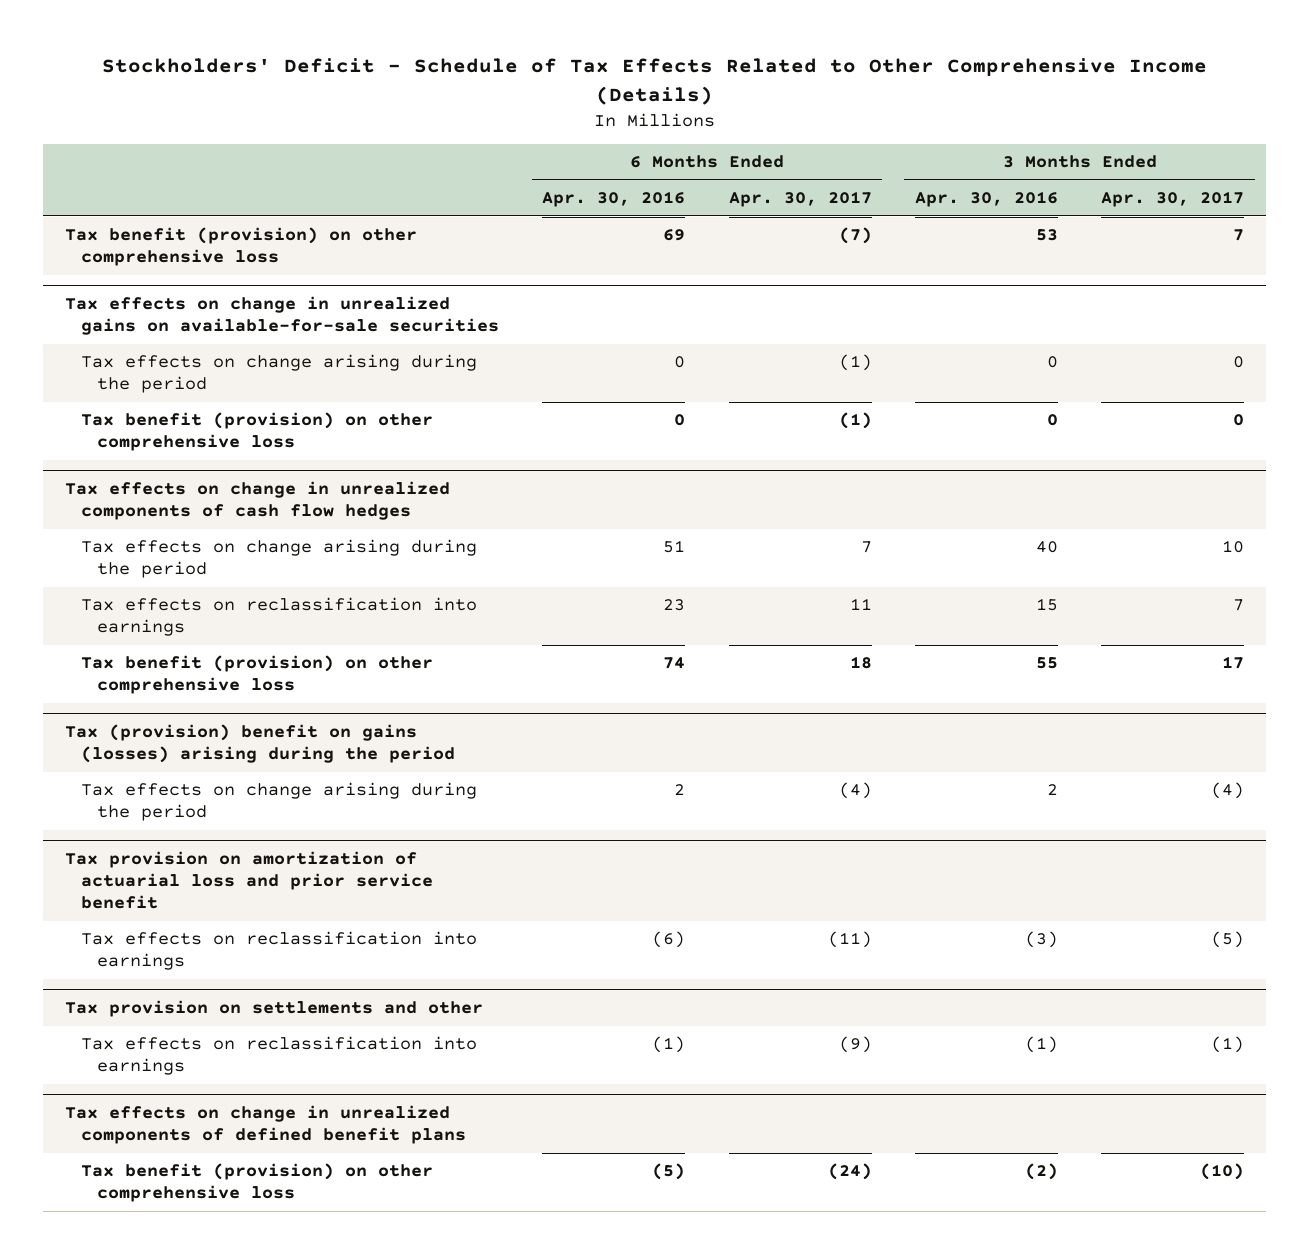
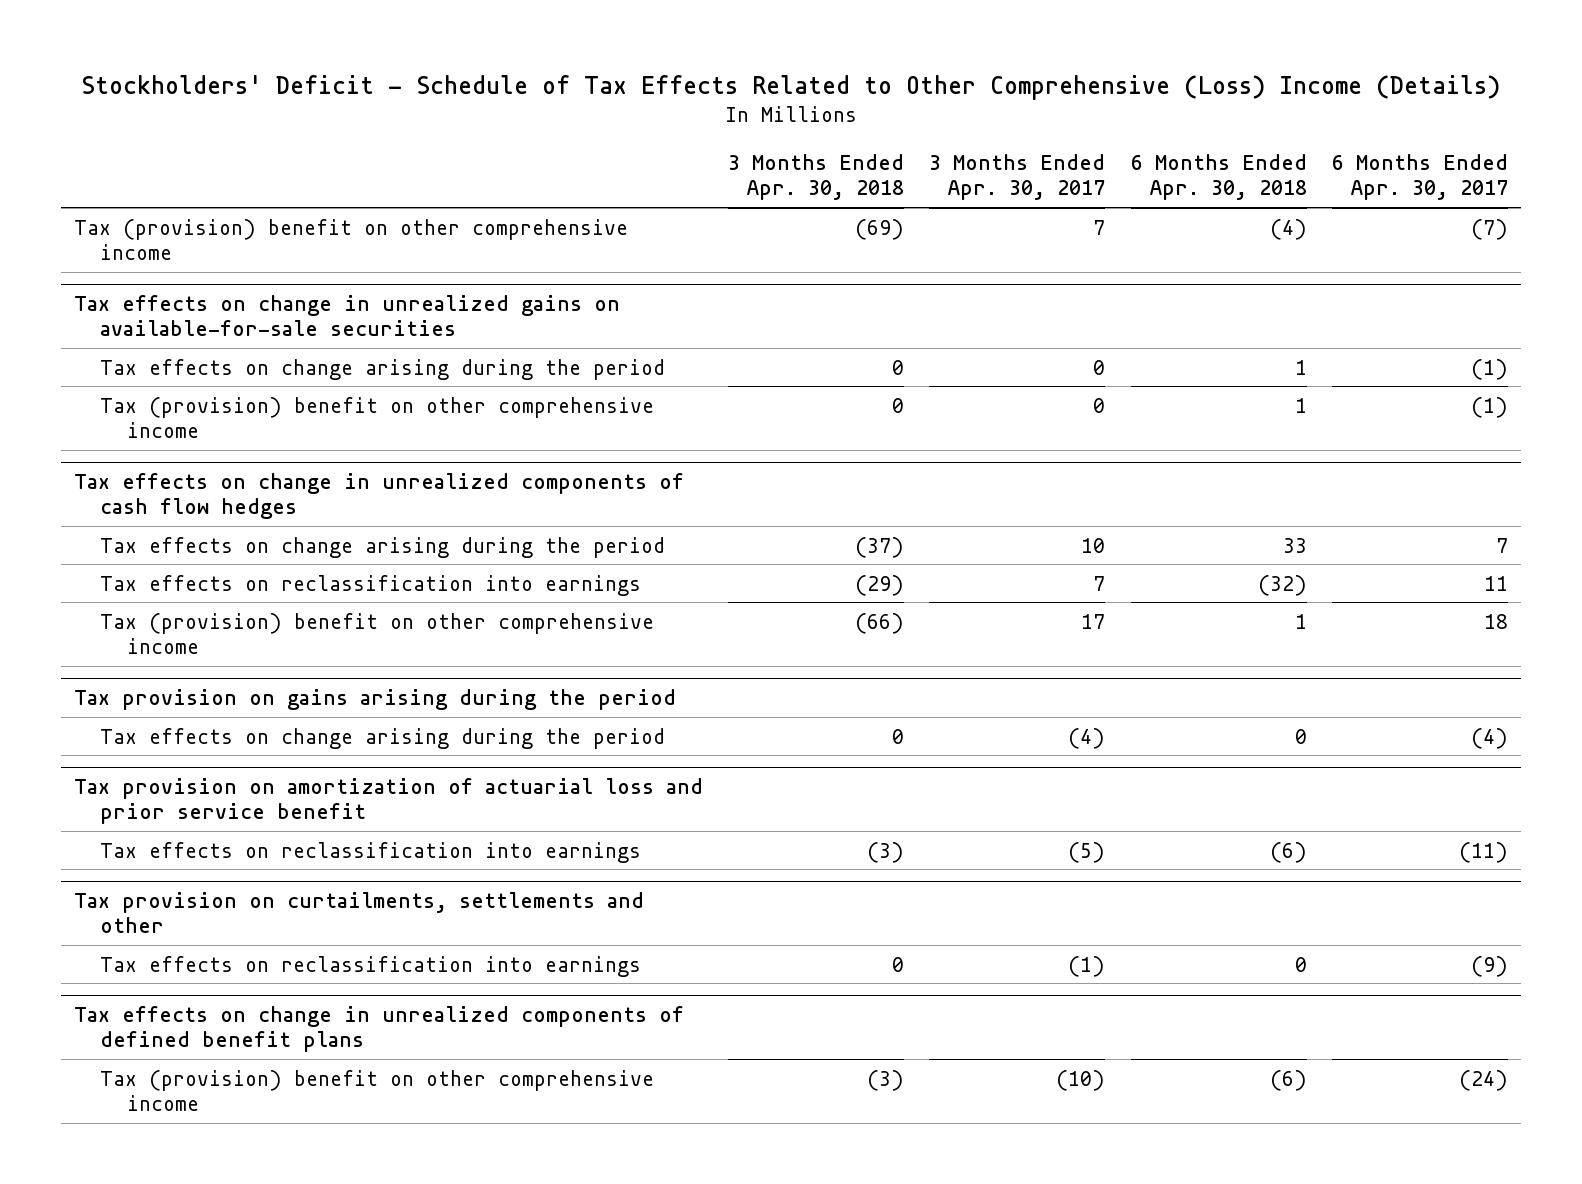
- Stockholders' Deficit - Schedule of Tax Effects Related to Other Comprehensive Income (Details)
+ Stockholders' Deficit - Schedule of Tax Effects Related to Other Comprehensive (Loss) Income (Details)
- | 6 Months Ended Apr. 30, 2016 | 6 Months Ended Apr. 30, 2017 | 3 Months Ended Apr. 30, 2016 | 3 Months Ended Apr. 30, 2017
+ | 3 Months Ended Apr. 30, 2018 | 3 Months Ended Apr. 30, 2017 | 6 Months Ended Apr. 30, 2018 | 6 Months Ended Apr. 30, 2017
- Tax benefit (provision) on other comprehensive loss | 69 | (7) | 53 | 7
+ Tax (provision) benefit on other comprehensive income | (69) | 7 | (4) | (7)
@ Tax effects on change in unrealized gains on available-for-sale securities
- Tax benefit (provision) on other comprehensive loss | 0 | (1) | 0 | 0
+ Tax (provision) benefit on other comprehensive income | 0 | 0 | 1 | (1)
@ Tax effects on change in unrealized components of cash flow hedges
- Tax benefit (provision) on other comprehensive loss | 74 | 18 | 55 | 17
- Tax (provision) benefit on gains (losses) arising during the period
@ Tax effects on change in unrealized components of cash flow hedges
+ Tax (provision) benefit on other comprehensive income | (66) | 17 | 1 | 18
+ Tax provision on gains arising during the period
- Tax provision on settlements and other
+ Tax provision on curtailments, settlements and other
@ Tax effects on change in unrealized components of defined benefit plans
- Tax benefit (provision) on other comprehensive loss | (5) | (24) | (2) | (10)
+ Tax (provision) benefit on other comprehensive income | (3) | (10) | (6) | (24)

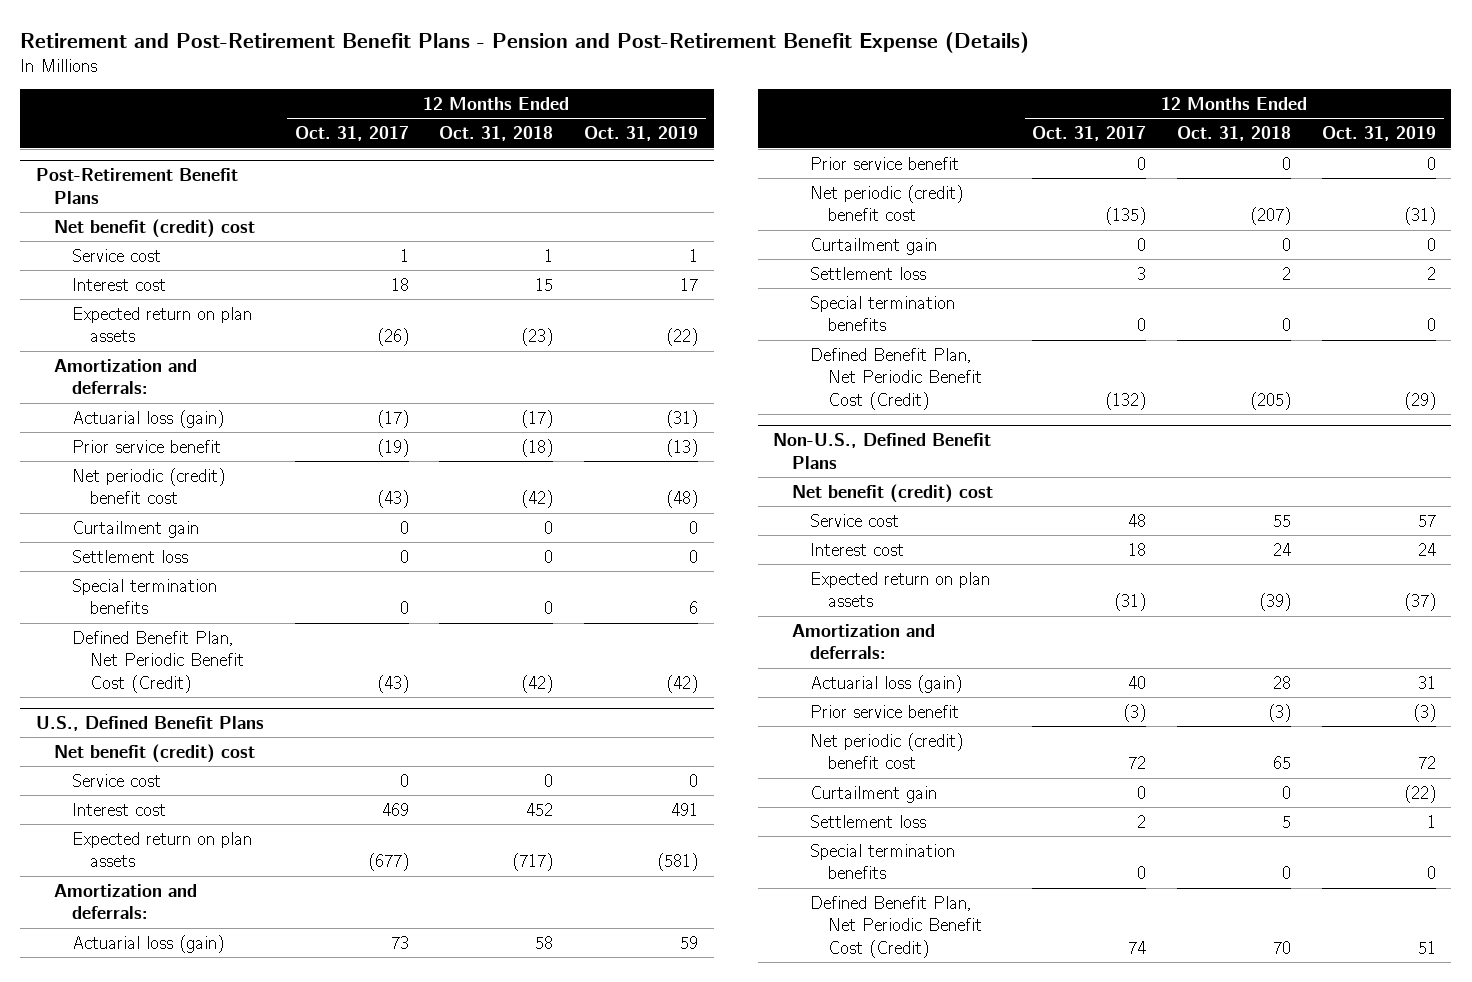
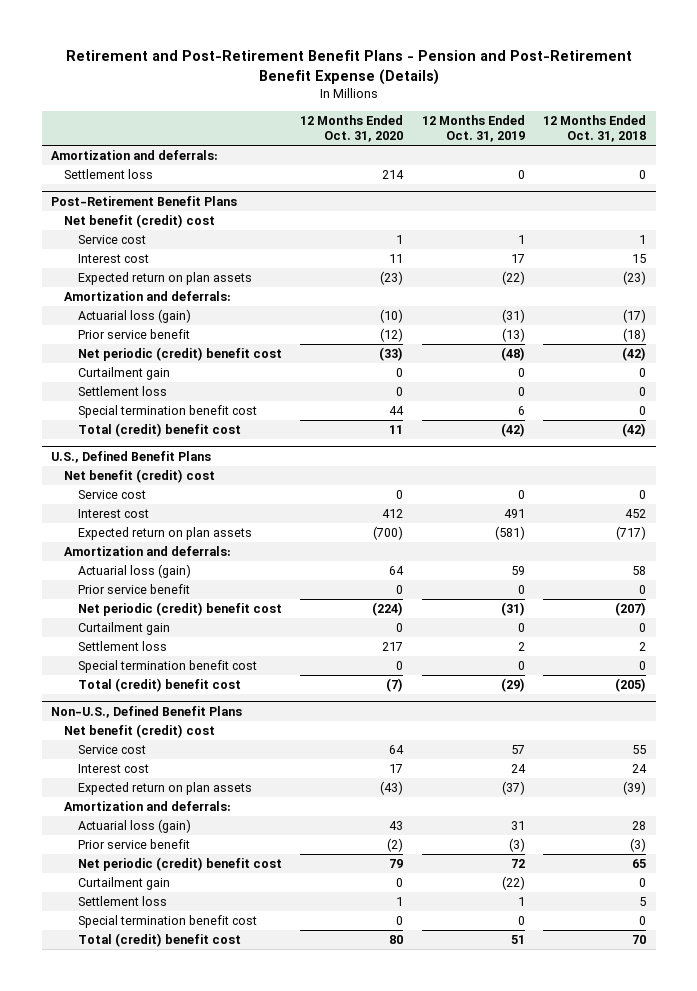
- | 12 Months Ended Oct. 31, 2017 | 12 Months Ended Oct. 31, 2018 | 12 Months Ended Oct. 31, 2019
+ | 12 Months Ended Oct. 31, 2020 | 12 Months Ended Oct. 31, 2019 | 12 Months Ended Oct. 31, 2018
+ Amortization and deferrals:
+ Settlement loss | 214 | 0 | 0
@ Post-Retirement Benefit Plans
- Special termination benefits | 0 | 0 | 6
- Defined Benefit Plan, Net Periodic Benefit Cost (Credit) | (43) | (42) | (42)
+ Special termination benefit cost | 44 | 6 | 0
+ Total (credit) benefit cost | 11 | (42) | (42)
@ U.S., Defined Benefit Plans
- Special termination benefits | 0 | 0 | 0
- Defined Benefit Plan, Net Periodic Benefit Cost (Credit) | (132) | (205) | (29)
+ Special termination benefit cost | 0 | 0 | 0
+ Total (credit) benefit cost | (7) | (29) | (205)
@ Non-U.S., Defined Benefit Plans
- Special termination benefits | 0 | 0 | 0
- Defined Benefit Plan, Net Periodic Benefit Cost (Credit) | 74 | 70 | 51
+ Special termination benefit cost | 0 | 0 | 0
+ Total (credit) benefit cost | 80 | 51 | 70

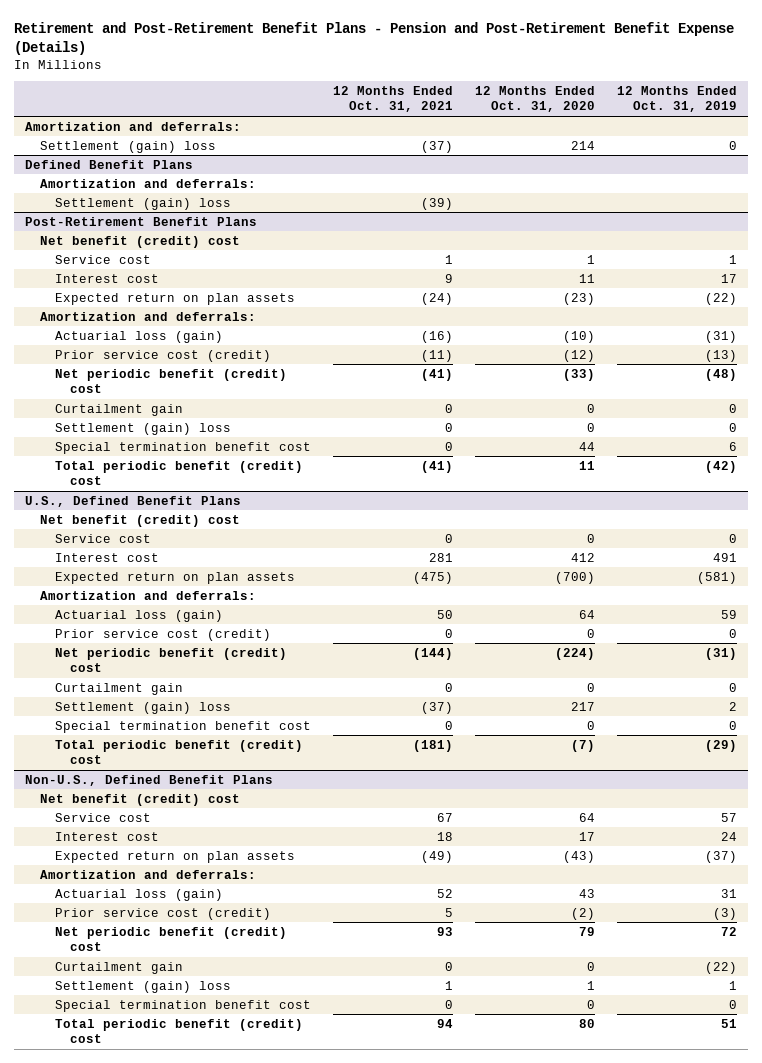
- | 12 Months Ended Oct. 31, 2020 | 12 Months Ended Oct. 31, 2019 | 12 Months Ended Oct. 31, 2018
+ | 12 Months Ended Oct. 31, 2021 | 12 Months Ended Oct. 31, 2020 | 12 Months Ended Oct. 31, 2019
- Settlement loss | 214 | 0 | 0
+ Settlement (gain) loss | (37) | 214 | 0
+ Defined Benefit Plans
+ Amortization and deferrals:
+ Settlement (gain) loss | (39) | |
@ Post-Retirement Benefit Plans
- Prior service benefit | (12) | (13) | (18)
- Net periodic (credit) benefit cost | (33) | (48) | (42)
+ Prior service cost (credit) | (11) | (12) | (13)
+ Net periodic benefit (credit) cost | (41) | (33) | (48)
- Settlement loss | 0 | 0 | 0
+ Settlement (gain) loss | 0 | 0 | 0
- Total (credit) benefit cost | 11 | (42) | (42)
+ Total periodic benefit (credit) cost | (41) | 11 | (42)
@ U.S., Defined Benefit Plans
- Prior service benefit | 0 | 0 | 0
- Net periodic (credit) benefit cost | (224) | (31) | (207)
+ Prior service cost (credit) | 0 | 0 | 0
+ Net periodic benefit (credit) cost | (144) | (224) | (31)
- Settlement loss | 217 | 2 | 2
+ Settlement (gain) loss | (37) | 217 | 2
- Total (credit) benefit cost | (7) | (29) | (205)
+ Total periodic benefit (credit) cost | (181) | (7) | (29)
@ Non-U.S., Defined Benefit Plans
- Prior service benefit | (2) | (3) | (3)
- Net periodic (credit) benefit cost | 79 | 72 | 65
+ Prior service cost (credit) | 5 | (2) | (3)
+ Net periodic benefit (credit) cost | 93 | 79 | 72
- Settlement loss | 1 | 1 | 5
+ Settlement (gain) loss | 1 | 1 | 1
- Total (credit) benefit cost | 80 | 51 | 70
+ Total periodic benefit (credit) cost | 94 | 80 | 51

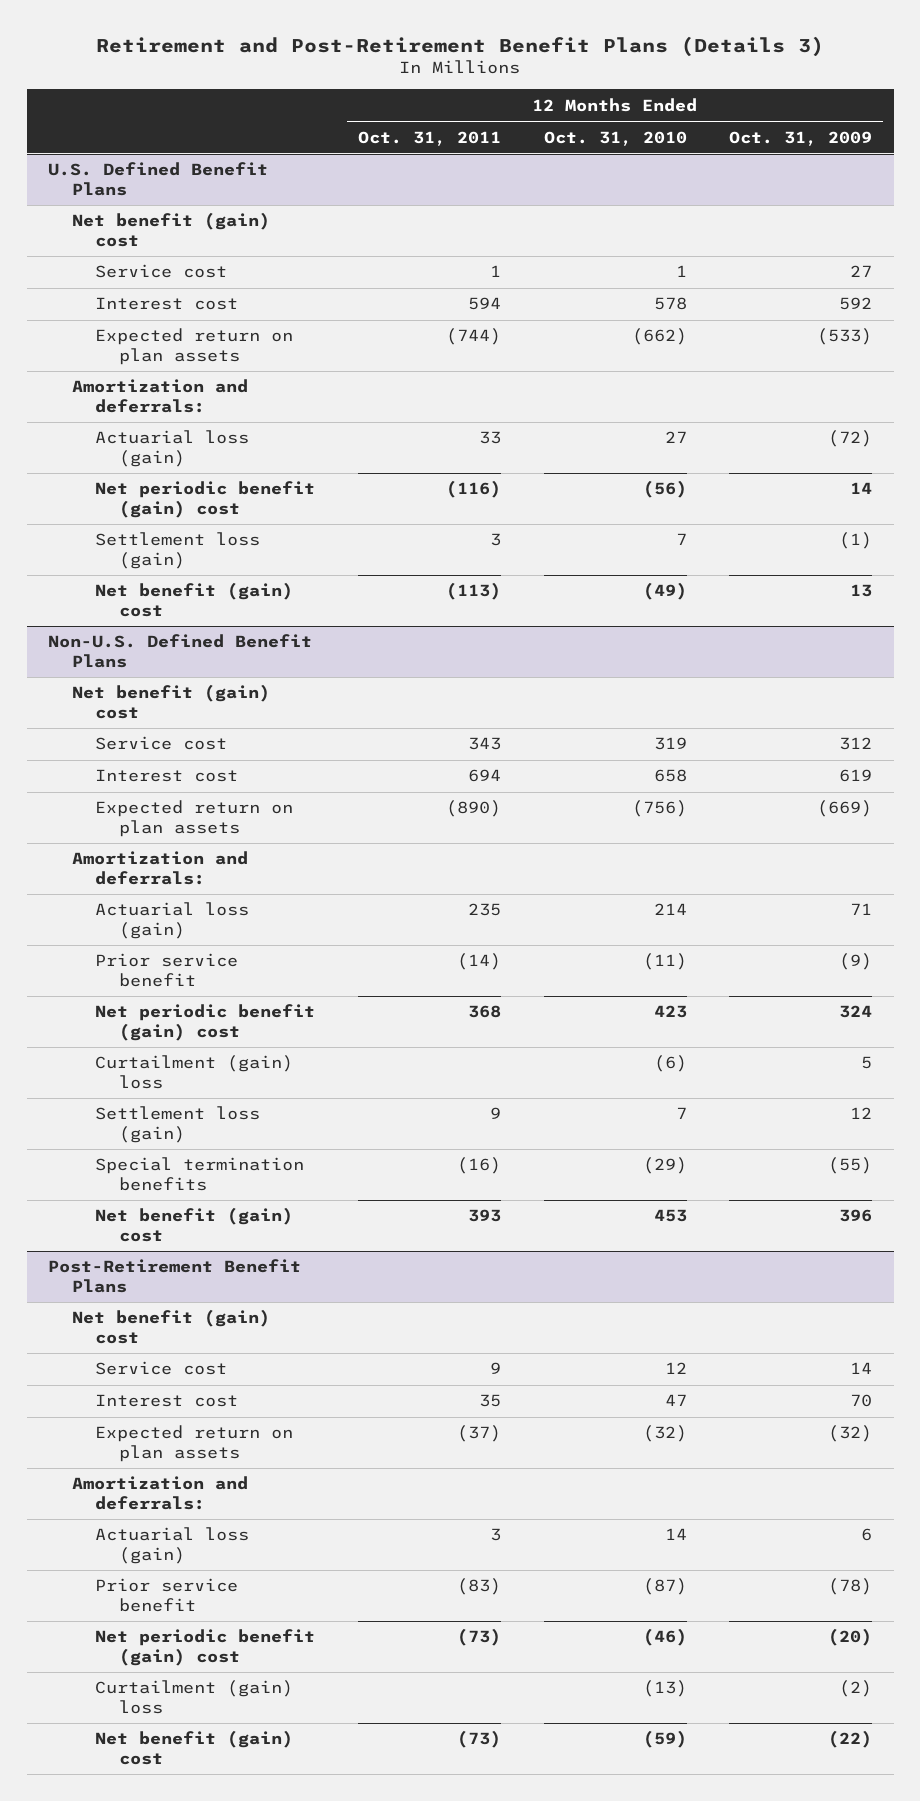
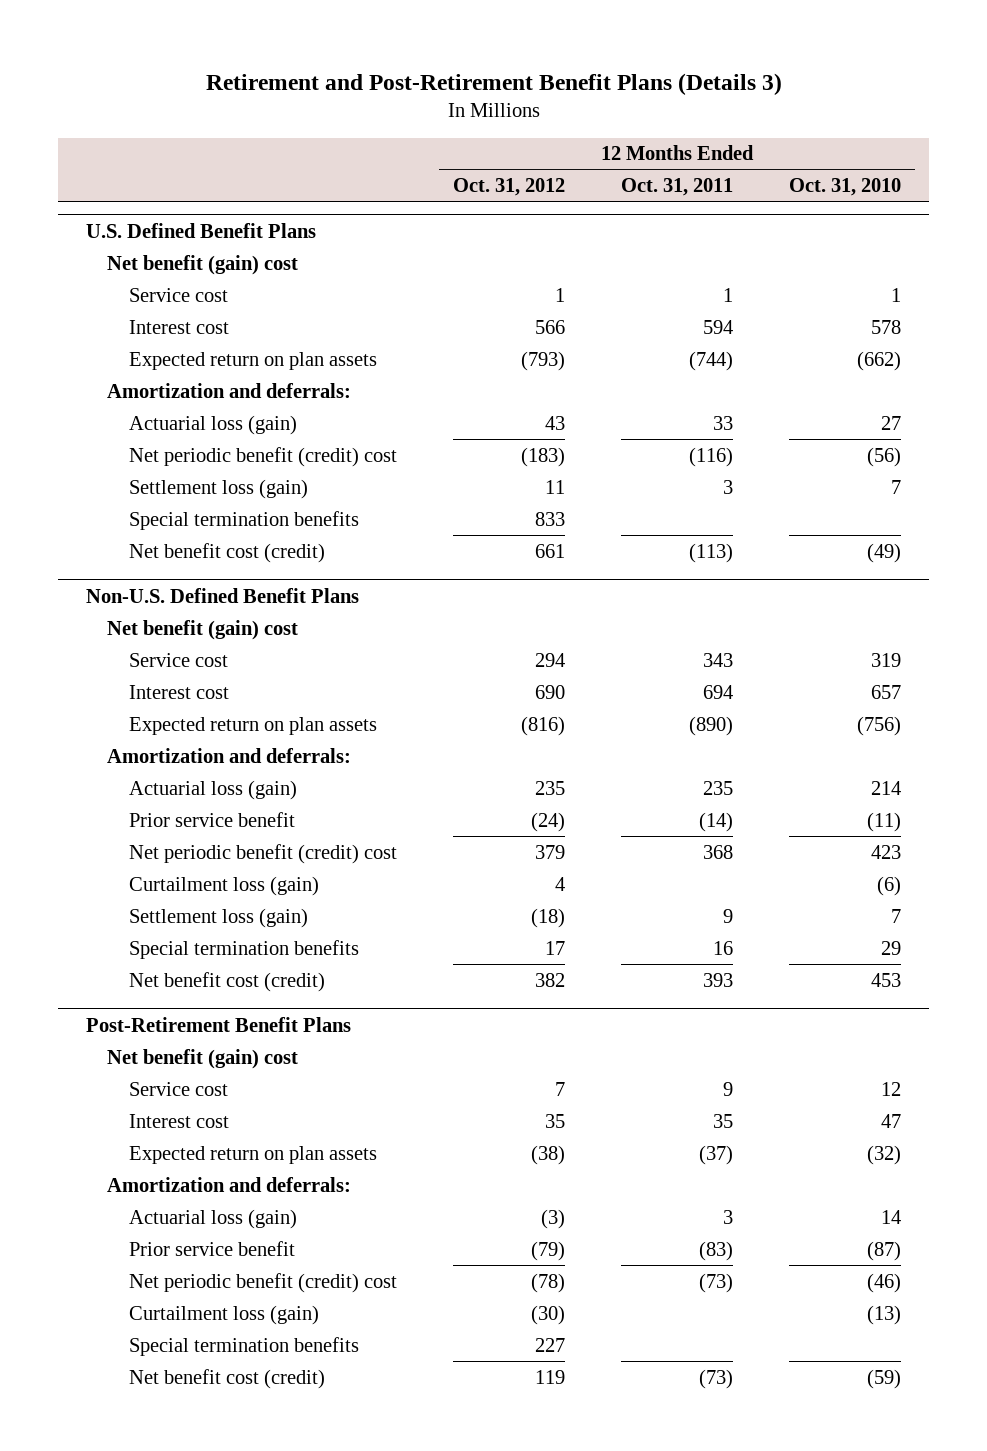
- | 12 Months Ended Oct. 31, 2011 | 12 Months Ended Oct. 31, 2010 | 12 Months Ended Oct. 31, 2009
+ | 12 Months Ended Oct. 31, 2012 | 12 Months Ended Oct. 31, 2011 | 12 Months Ended Oct. 31, 2010
@ U.S. Defined Benefit Plans
- Net periodic benefit (gain) cost | (116) | (56) | 14
+ Net periodic benefit (credit) cost | (183) | (116) | (56)
- Net benefit (gain) cost | (113) | (49) | 13
+ Special termination benefits | 833 | |
+ Net benefit cost (credit) | 661 | (113) | (49)
@ Non-U.S. Defined Benefit Plans
- Interest cost | 694 | 658 | 619
+ Interest cost | 690 | 694 | 657
- Net periodic benefit (gain) cost | 368 | 423 | 324
- Curtailment (gain) loss | | (6) | 5
+ Net periodic benefit (credit) cost | 379 | 368 | 423
+ Curtailment loss (gain) | 4 | | (6)
- Special termination benefits | (16) | (29) | (55)
- Net benefit (gain) cost | 393 | 453 | 396
+ Special termination benefits | 17 | 16 | 29
+ Net benefit cost (credit) | 382 | 393 | 453
@ Post-Retirement Benefit Plans
- Net periodic benefit (gain) cost | (73) | (46) | (20)
- Curtailment (gain) loss | | (13) | (2)
- Net benefit (gain) cost | (73) | (59) | (22)
+ Net periodic benefit (credit) cost | (78) | (73) | (46)
+ Curtailment loss (gain) | (30) | | (13)
+ Special termination benefits | 227 | |
+ Net benefit cost (credit) | 119 | (73) | (59)

